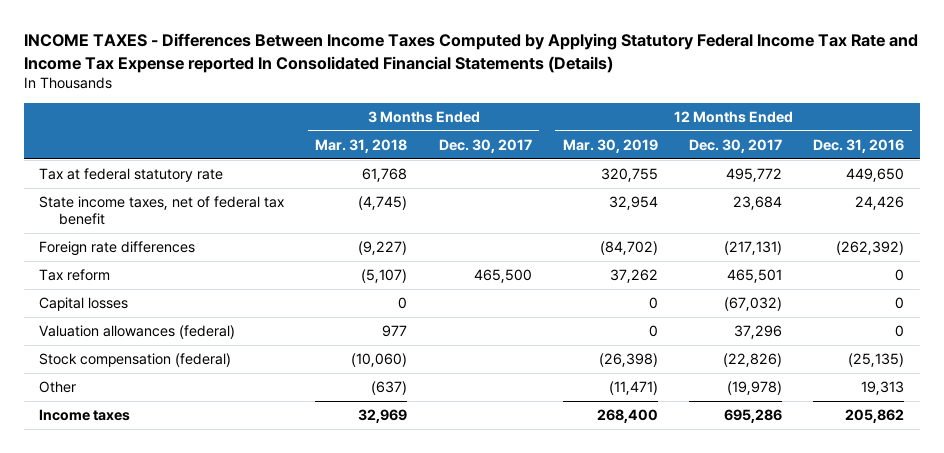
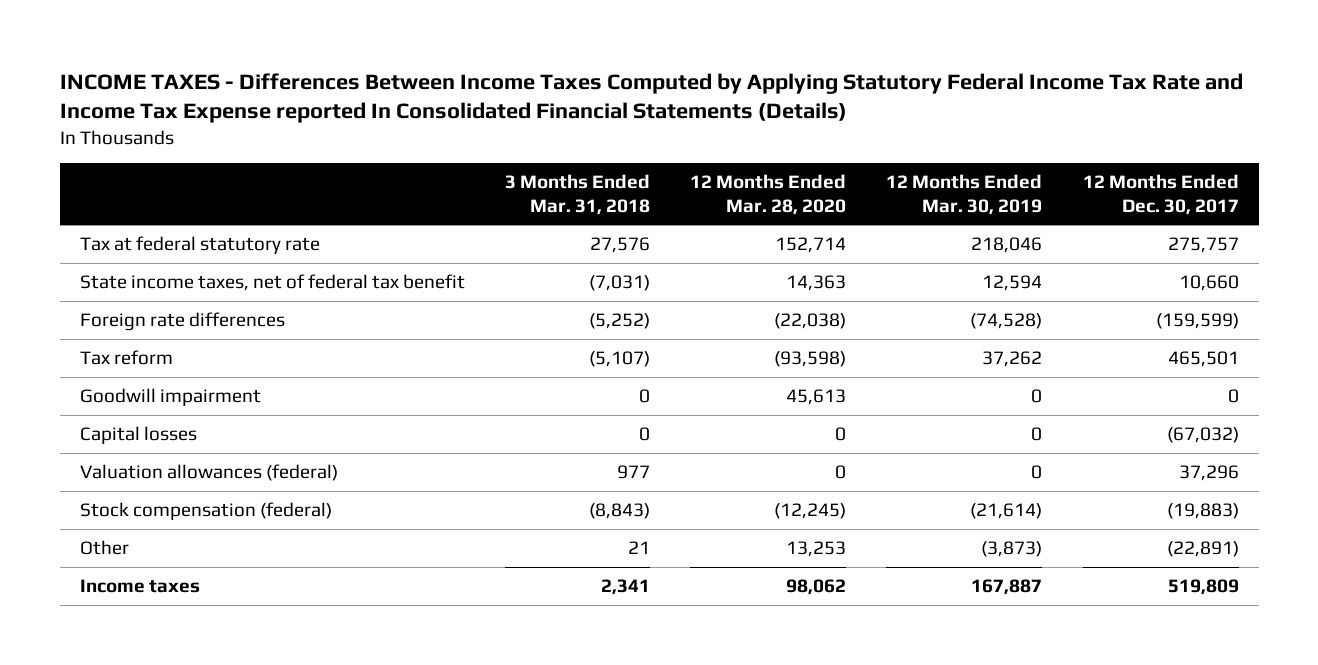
- | 3 Months Ended Mar. 31, 2018 | 3 Months Ended Dec. 30, 2017 | 12 Months Ended Mar. 30, 2019 | 12 Months Ended Dec. 30, 2017 | 12 Months Ended Dec. 31, 2016
+ | 3 Months Ended Mar. 31, 2018 | 12 Months Ended Mar. 28, 2020 | 12 Months Ended Mar. 30, 2019 | 12 Months Ended Dec. 30, 2017
- Tax at federal statutory rate | 61,768 | | 320,755 | 495,772 | 449,650
- State income taxes, net of federal tax benefit | (4,745) | | 32,954 | 23,684 | 24,426
- Foreign rate differences | (9,227) | | (84,702) | (217,131) | (262,392)
+ Tax at federal statutory rate | 27,576 | 152,714 | 218,046 | 275,757
+ State income taxes, net of federal tax benefit | (7,031) | 14,363 | 12,594 | 10,660
+ Foreign rate differences | (5,252) | (22,038) | (74,528) | (159,599)
+ Goodwill impairment | 0 | 45,613 | 0 | 0
- Stock compensation (federal) | (10,060) | | (26,398) | (22,826) | (25,135)
- Other | (637) | | (11,471) | (19,978) | 19,313
- Income taxes | 32,969 | | 268,400 | 695,286 | 205,862
+ Stock compensation (federal) | (8,843) | (12,245) | (21,614) | (19,883)
+ Other | 21 | 13,253 | (3,873) | (22,891)
+ Income taxes | 2,341 | 98,062 | 167,887 | 519,809

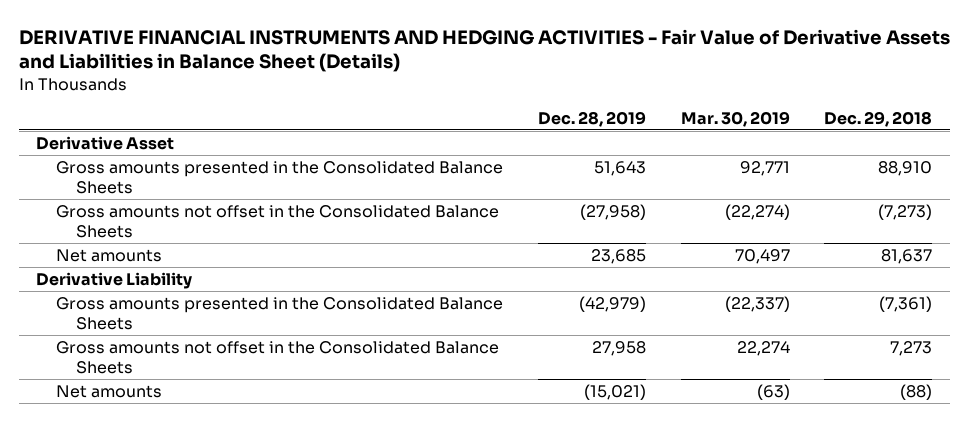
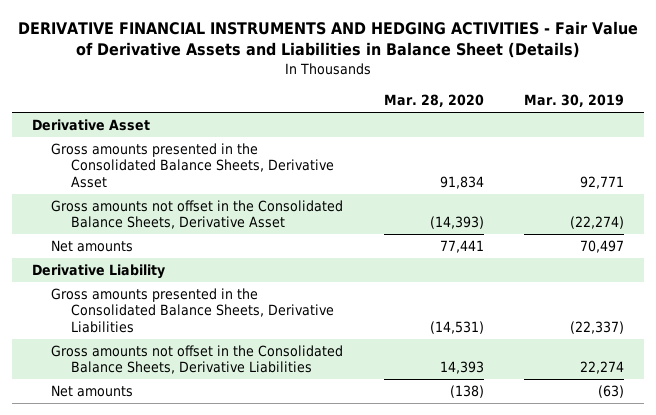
- | Dec. 28, 2019 | Mar. 30, 2019 | Dec. 29, 2018
+ | Mar. 28, 2020 | Mar. 30, 2019
- Gross amounts presented in the Consolidated Balance Sheets | 51,643 | 92,771 | 88,910
- Gross amounts not offset in the Consolidated Balance Sheets | (27,958) | (22,274) | (7,273)
+ Gross amounts presented in the Consolidated Balance Sheets, Derivative Asset | 91,834 | 92,771
+ Gross amounts not offset in the Consolidated Balance Sheets, Derivative Asset | (14,393) | (22,274)
- Gross amounts presented in the Consolidated Balance Sheets | (42,979) | (22,337) | (7,361)
- Gross amounts not offset in the Consolidated Balance Sheets | 27,958 | 22,274 | 7,273
+ Gross amounts presented in the Consolidated Balance Sheets, Derivative Liabilities | (14,531) | (22,337)
+ Gross amounts not offset in the Consolidated Balance Sheets, Derivative Liabilities | 14,393 | 22,274

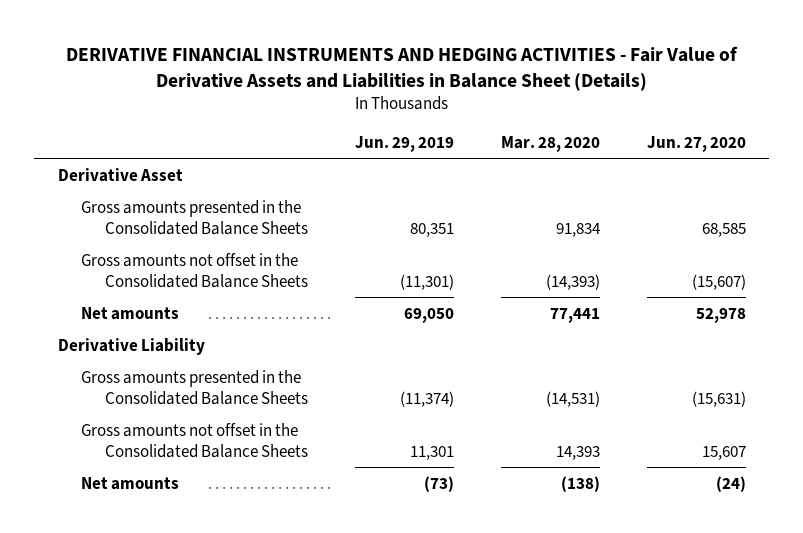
- | Mar. 28, 2020 | Mar. 30, 2019
+ | Jun. 29, 2019 | Mar. 28, 2020 | Jun. 27, 2020
- Gross amounts presented in the Consolidated Balance Sheets, Derivative Asset | 91,834 | 92,771
- Gross amounts not offset in the Consolidated Balance Sheets, Derivative Asset | (14,393) | (22,274)
+ Gross amounts presented in the Consolidated Balance Sheets | 80,351 | 91,834 | 68,585
+ Gross amounts not offset in the Consolidated Balance Sheets | (11,301) | (14,393) | (15,607)
- Gross amounts presented in the Consolidated Balance Sheets, Derivative Liabilities | (14,531) | (22,337)
- Gross amounts not offset in the Consolidated Balance Sheets, Derivative Liabilities | 14,393 | 22,274
+ Gross amounts presented in the Consolidated Balance Sheets | (11,374) | (14,531) | (15,631)
+ Gross amounts not offset in the Consolidated Balance Sheets | 11,301 | 14,393 | 15,607

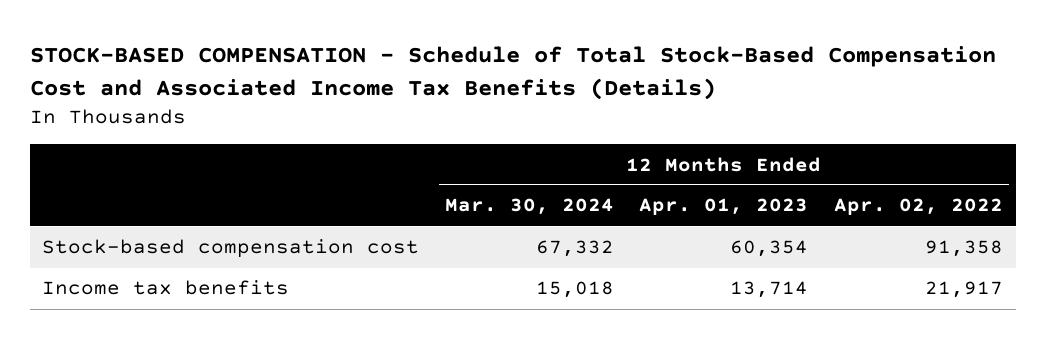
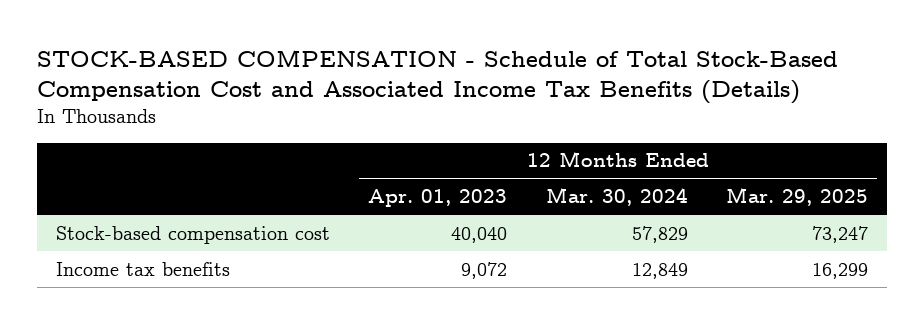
- | 12 Months Ended Mar. 30, 2024 | 12 Months Ended Apr. 01, 2023 | 12 Months Ended Apr. 02, 2022
+ | 12 Months Ended Apr. 01, 2023 | 12 Months Ended Mar. 30, 2024 | 12 Months Ended Mar. 29, 2025
- Stock-based compensation cost | 67,332 | 60,354 | 91,358
- Income tax benefits | 15,018 | 13,714 | 21,917
+ Stock-based compensation cost | 40,040 | 57,829 | 73,247
+ Income tax benefits | 9,072 | 12,849 | 16,299

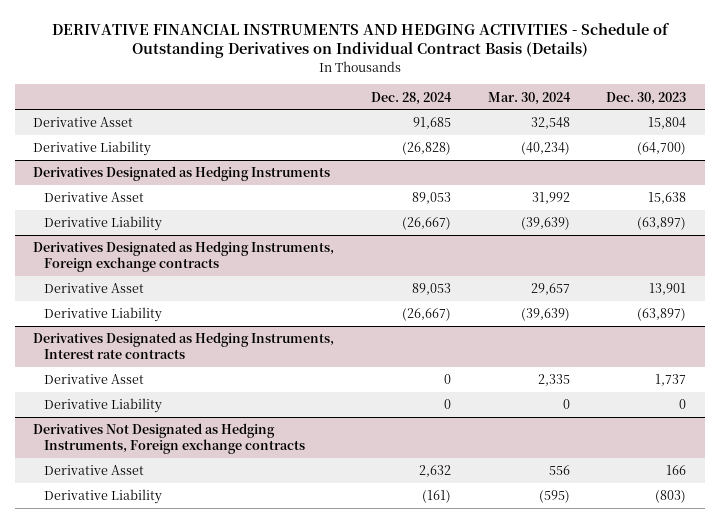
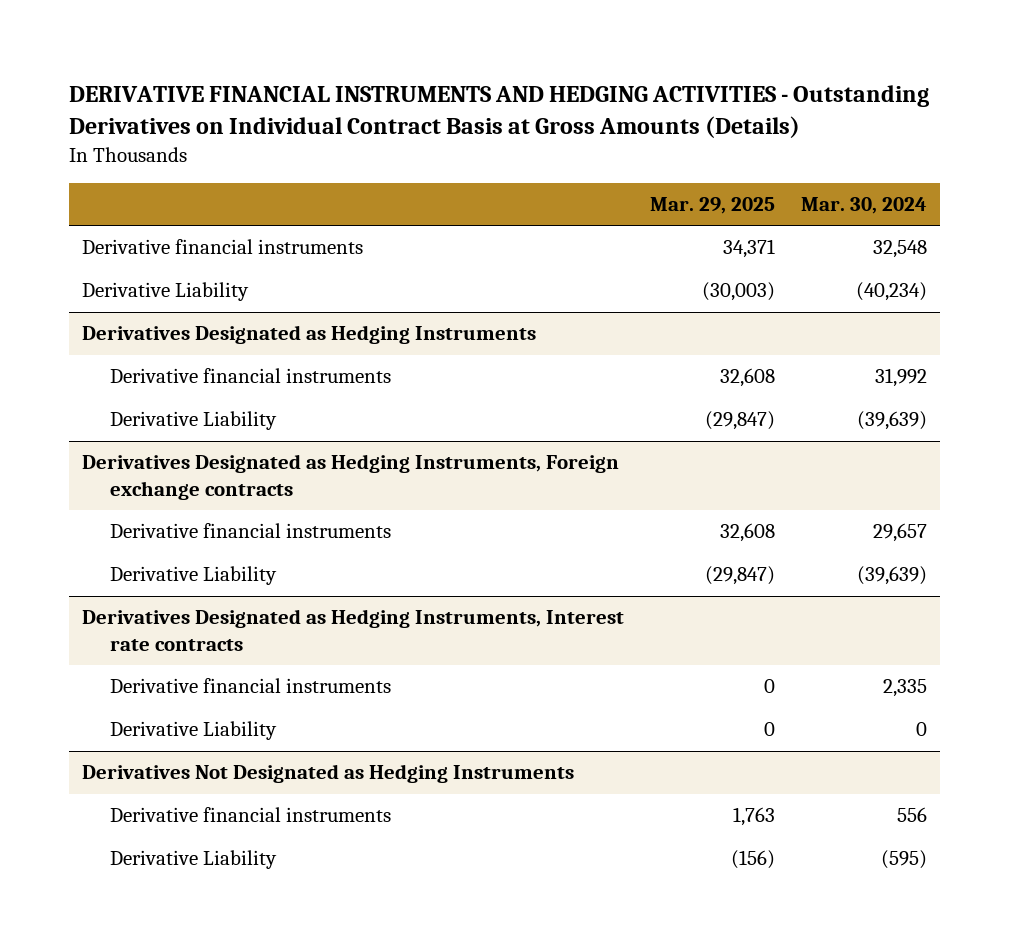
- DERIVATIVE FINANCIAL INSTRUMENTS AND HEDGING ACTIVITIES - Schedule of Outstanding Derivatives on Individual Contract Basis (Details)
+ DERIVATIVE FINANCIAL INSTRUMENTS AND HEDGING ACTIVITIES - Outstanding Derivatives on Individual Contract Basis at Gross Amounts (Details)
- | Dec. 28, 2024 | Mar. 30, 2024 | Dec. 30, 2023
+ | Mar. 29, 2025 | Mar. 30, 2024
- Derivative Asset | 91,685 | 32,548 | 15,804
+ Derivative financial instruments | 34,371 | 32,548
@ Derivatives Designated as Hedging Instruments
- Derivative Asset | 89,053 | 31,992 | 15,638
+ Derivative financial instruments | 32,608 | 31,992
@ Derivatives Designated as Hedging Instruments, Foreign exchange contracts
- Derivative Asset | 89,053 | 29,657 | 13,901
+ Derivative financial instruments | 32,608 | 29,657
@ Derivatives Designated as Hedging Instruments, Interest rate contracts
- Derivative Asset | 0 | 2,335 | 1,737
+ Derivative financial instruments | 0 | 2,335
- Derivatives Not Designated as Hedging Instruments, Foreign exchange contracts
- Derivative Asset | 2,632 | 556 | 166
+ Derivatives Not Designated as Hedging Instruments
+ Derivative financial instruments | 1,763 | 556

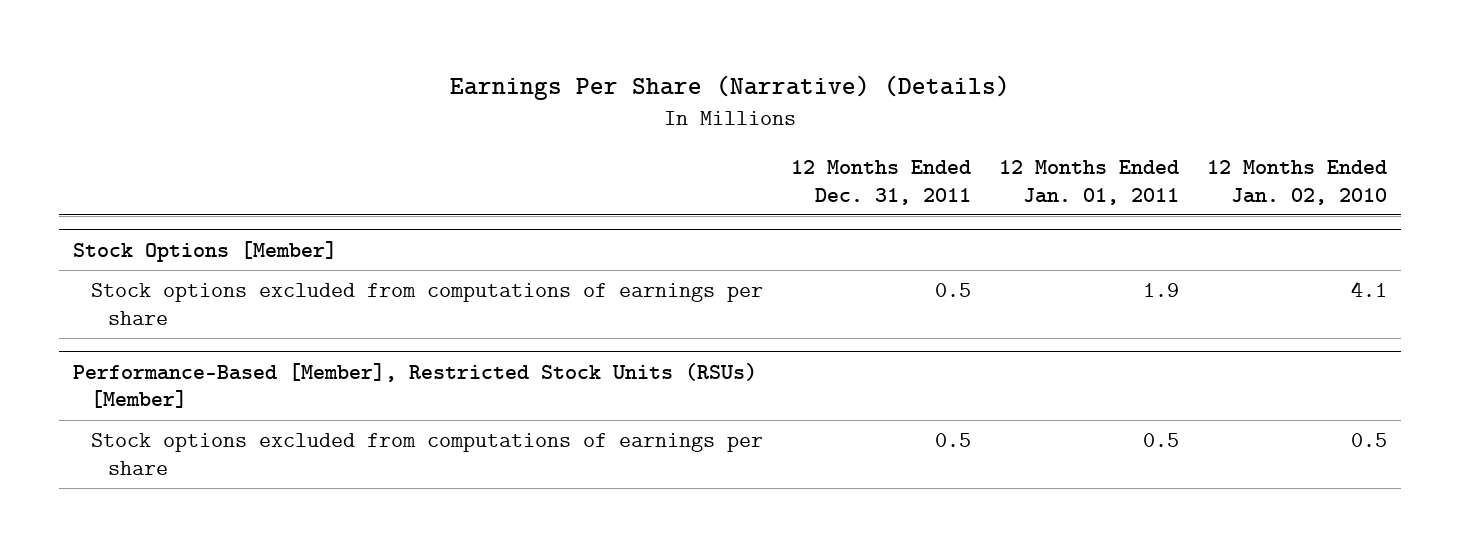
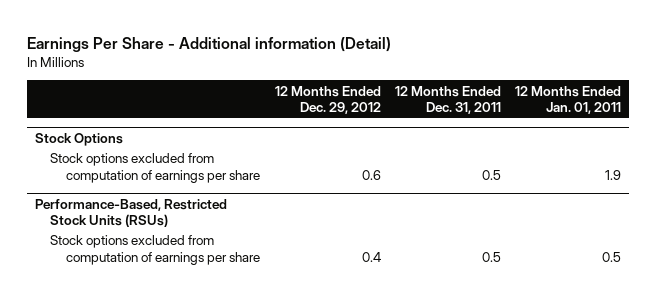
- Earnings Per Share (Narrative) (Details)
+ Earnings Per Share - Additional information (Detail)
- | 12 Months Ended Dec. 31, 2011 | 12 Months Ended Jan. 01, 2011 | 12 Months Ended Jan. 02, 2010
+ | 12 Months Ended Dec. 29, 2012 | 12 Months Ended Dec. 31, 2011 | 12 Months Ended Jan. 01, 2011
- Stock Options [Member]
- Stock options excluded from computations of earnings per share | 0.5 | 1.9 | 4.1
- Performance-Based [Member], Restricted Stock Units (RSUs) [Member]
- Stock options excluded from computations of earnings per share | 0.5 | 0.5 | 0.5
+ Stock Options
+ Stock options excluded from computation of earnings per share | 0.6 | 0.5 | 1.9
+ Performance-Based, Restricted Stock Units (RSUs)
+ Stock options excluded from computation of earnings per share | 0.4 | 0.5 | 0.5

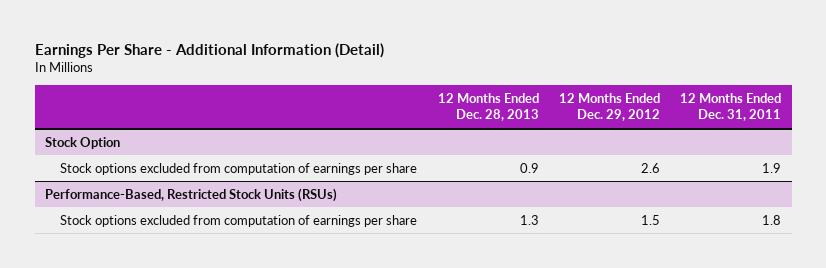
- Earnings Per Share - Additional information (Detail)
+ Earnings Per Share - Additional Information (Detail)
- | 12 Months Ended Dec. 29, 2012 | 12 Months Ended Dec. 31, 2011 | 12 Months Ended Jan. 01, 2011
+ | 12 Months Ended Dec. 28, 2013 | 12 Months Ended Dec. 29, 2012 | 12 Months Ended Dec. 31, 2011
- Stock Options
- Stock options excluded from computation of earnings per share | 0.6 | 0.5 | 1.9
+ Stock Option
+ Stock options excluded from computation of earnings per share | 0.9 | 2.6 | 1.9
@ Performance-Based, Restricted Stock Units (RSUs)
- Stock options excluded from computation of earnings per share | 0.4 | 0.5 | 0.5
+ Stock options excluded from computation of earnings per share | 1.3 | 1.5 | 1.8

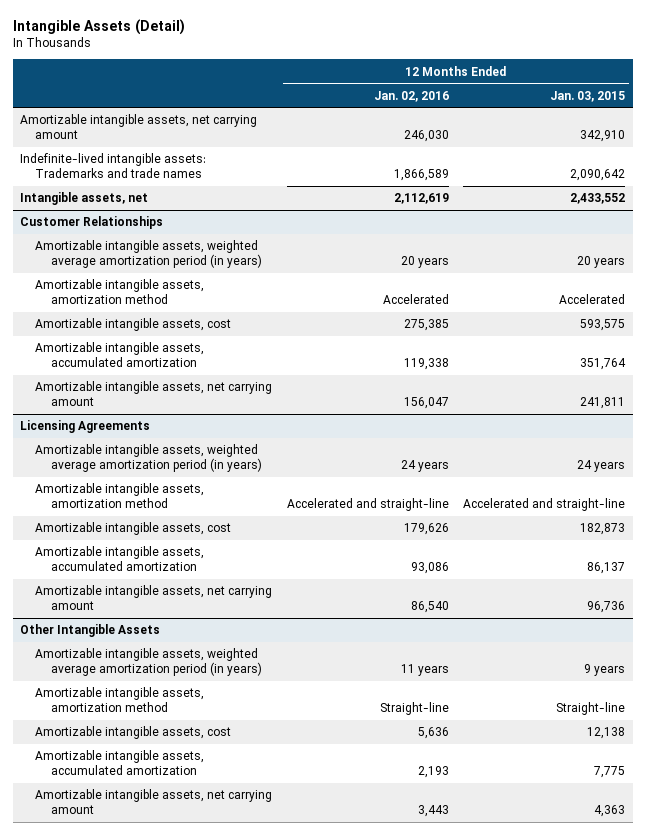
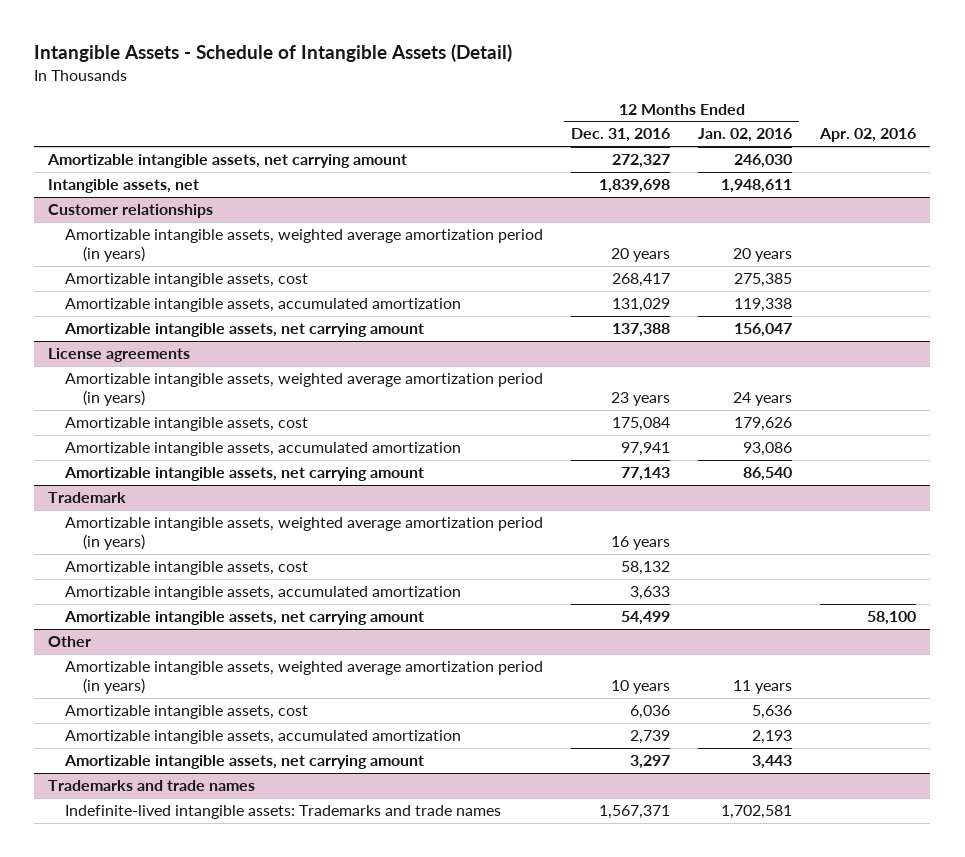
- Intangible Assets (Detail)
+ Intangible Assets - Schedule of Intangible Assets (Detail)
- | 12 Months Ended Jan. 02, 2016 | 12 Months Ended Jan. 03, 2015
+ | 12 Months Ended Dec. 31, 2016 | 12 Months Ended Jan. 02, 2016 | Apr. 02, 2016
- Indefinite-lived intangible assets: Trademarks and trade names | 1,866,589 | 2,090,642
- Intangible assets, net | 2,112,619 | 2,433,552
- Customer Relationships
+ Intangible assets, net | 1,839,698 | 1,948,611 |
+ Customer relationships
- Amortizable intangible assets, amortization method | Accelerated | Accelerated
- Licensing Agreements
+ License agreements
- Amortizable intangible assets, amortization method | Accelerated and straight-line | Accelerated and straight-line
- Other Intangible Assets
+ Trademark
+ Amortizable intangible assets, weighted average amortization period (in years) | 16 years | |
+ Amortizable intangible assets, cost | 58,132 | |
+ Amortizable intangible assets, accumulated amortization | 3,633 | |
+ Amortizable intangible assets, net carrying amount | 54,499 | | 58,100
+ Other
- Amortizable intangible assets, amortization method | Straight-line | Straight-line
+ Trademarks and trade names
+ Indefinite-lived intangible assets: Trademarks and trade names | 1,567,371 | 1,702,581 |

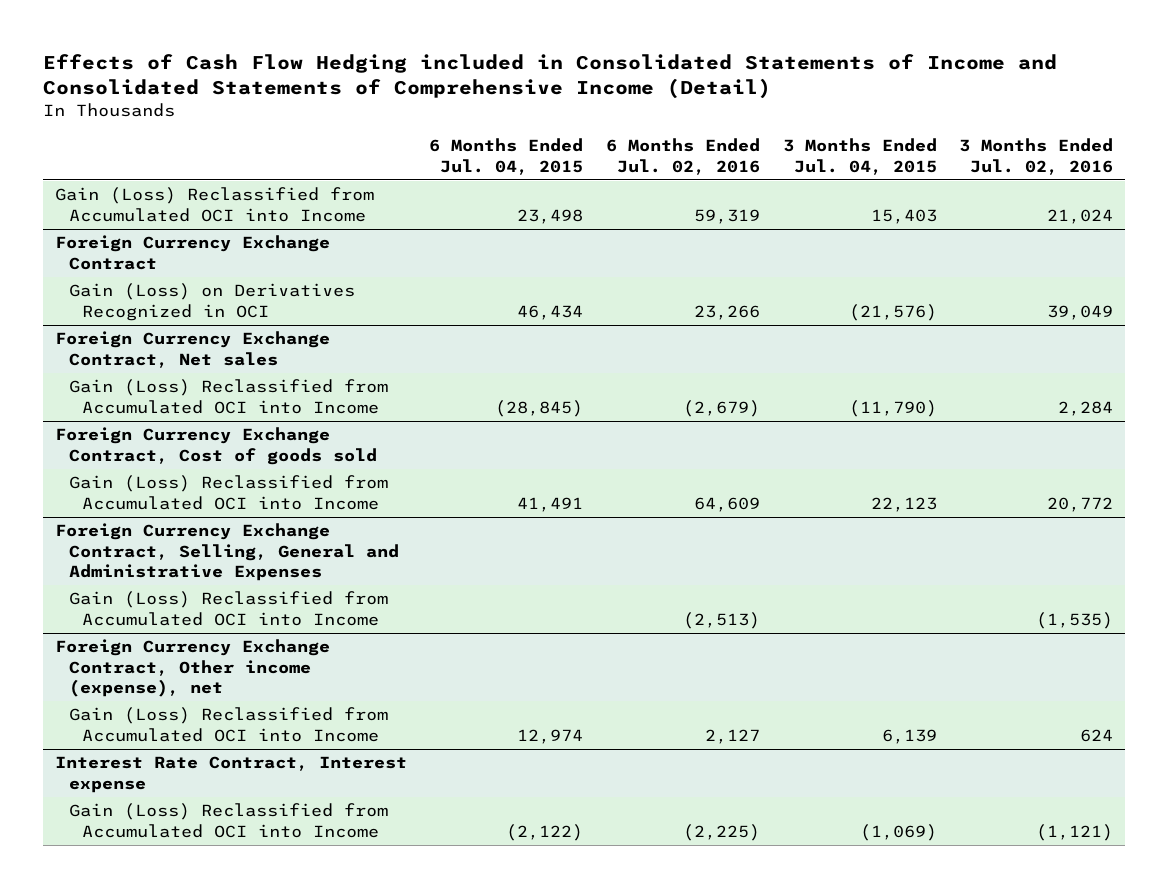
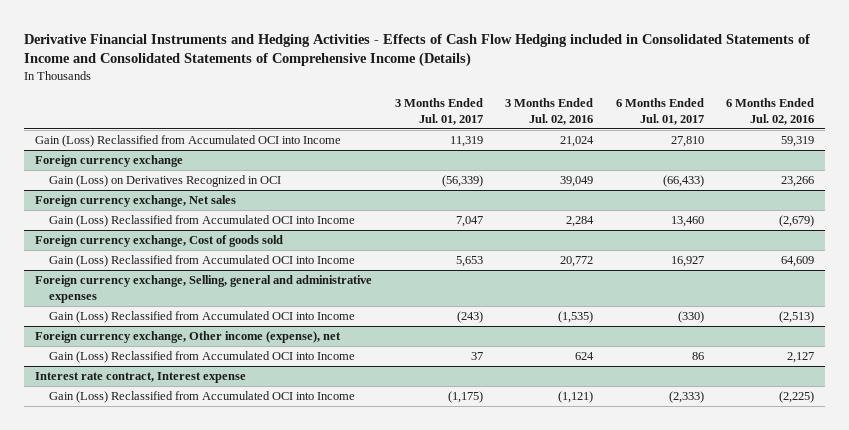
- Effects of Cash Flow Hedging included in Consolidated Statements of Income and Consolidated Statements of Comprehensive Income (Detail)
+ Derivative Financial Instruments and Hedging Activities - Effects of Cash Flow Hedging included in Consolidated Statements of Income and Consolidated Statements of Comprehensive Income (Details)
- | 6 Months Ended Jul. 04, 2015 | 6 Months Ended Jul. 02, 2016 | 3 Months Ended Jul. 04, 2015 | 3 Months Ended Jul. 02, 2016
+ | 3 Months Ended Jul. 01, 2017 | 3 Months Ended Jul. 02, 2016 | 6 Months Ended Jul. 01, 2017 | 6 Months Ended Jul. 02, 2016
- Foreign Currency Exchange Contract
+ Foreign currency exchange
- Foreign Currency Exchange Contract, Net sales
+ Foreign currency exchange, Net sales
- Foreign Currency Exchange Contract, Cost of goods sold
+ Foreign currency exchange, Cost of goods sold
- Foreign Currency Exchange Contract, Selling, General and Administrative Expenses
+ Foreign currency exchange, Selling, general and administrative expenses
- Foreign Currency Exchange Contract, Other income (expense), net
+ Foreign currency exchange, Other income (expense), net
- Interest Rate Contract, Interest expense
+ Interest rate contract, Interest expense

